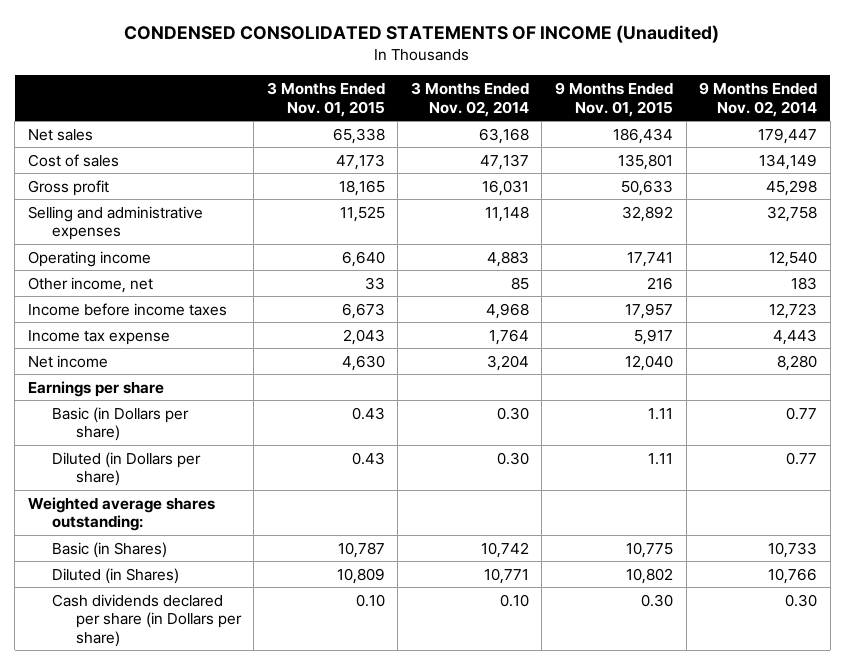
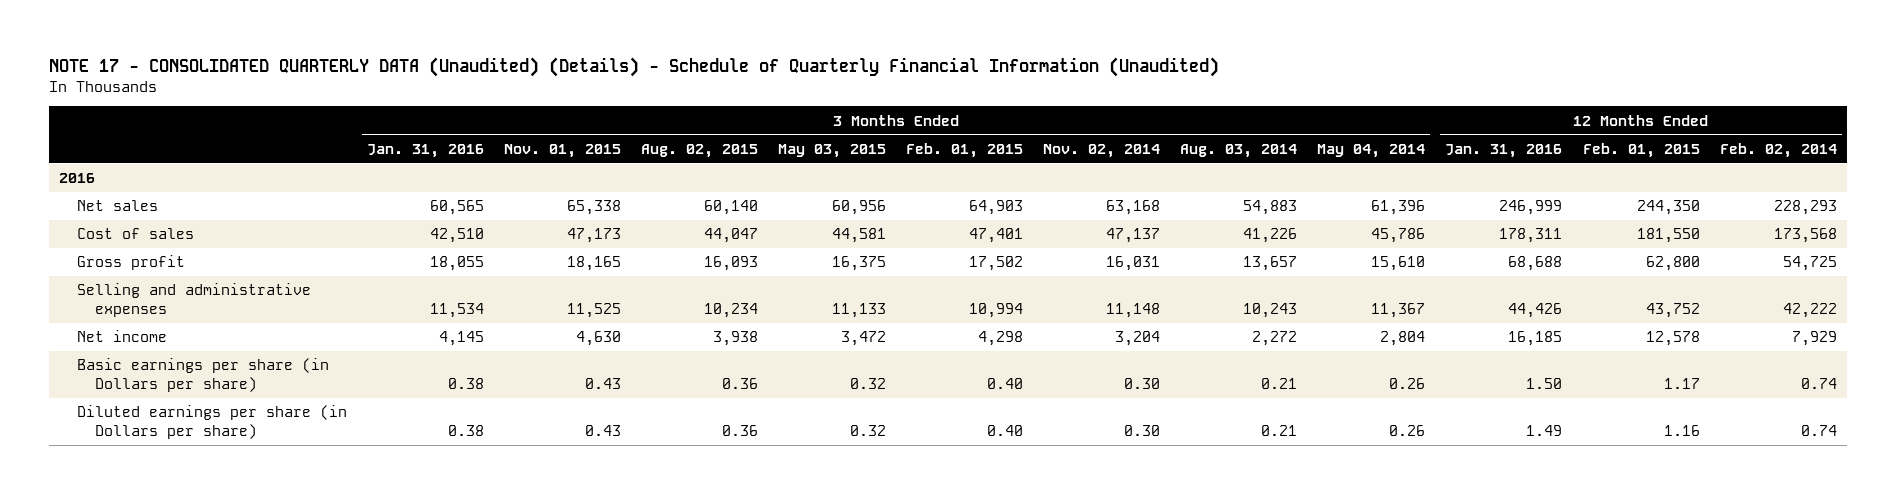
- CONDENSED CONSOLIDATED STATEMENTS OF INCOME (Unaudited)
+ NOTE 17 - CONSOLIDATED QUARTERLY DATA (Unaudited) (Details) - Schedule of Quarterly Financial Information (Unaudited)
- | 3 Months Ended Nov. 01, 2015 | 3 Months Ended Nov. 02, 2014 | 9 Months Ended Nov. 01, 2015 | 9 Months Ended Nov. 02, 2014
+ | 3 Months Ended Jan. 31, 2016 | 3 Months Ended Nov. 01, 2015 | 3 Months Ended Aug. 02, 2015 | 3 Months Ended May 03, 2015 | 3 Months Ended Feb. 01, 2015 | 3 Months Ended Nov. 02, 2014 | 3 Months Ended Aug. 03, 2014 | 3 Months Ended May 04, 2014 | 12 Months Ended Jan. 31, 2016 | 12 Months Ended Feb. 01, 2015 | 12 Months Ended Feb. 02, 2014
+ 2016
- Operating income | 6,640 | 4,883 | 17,741 | 12,540
- Other income, net | 33 | 85 | 216 | 183
- Income before income taxes | 6,673 | 4,968 | 17,957 | 12,723
- Income tax expense | 2,043 | 1,764 | 5,917 | 4,443
- Earnings per share
- Basic (in Dollars per share) | 0.43 | 0.30 | 1.11 | 0.77
- Diluted (in Dollars per share) | 0.43 | 0.30 | 1.11 | 0.77
- Weighted average shares outstanding:
- Basic (in Shares) | 10,787 | 10,742 | 10,775 | 10,733
- Diluted (in Shares) | 10,809 | 10,771 | 10,802 | 10,766
- Cash dividends declared per share (in Dollars per share) | 0.10 | 0.10 | 0.30 | 0.30
+ Basic earnings per share (in Dollars per share) | 0.38 | 0.43 | 0.36 | 0.32 | 0.40 | 0.30 | 0.21 | 0.26 | 1.50 | 1.17 | 0.74
+ Diluted earnings per share (in Dollars per share) | 0.38 | 0.43 | 0.36 | 0.32 | 0.40 | 0.30 | 0.21 | 0.26 | 1.49 | 1.16 | 0.74

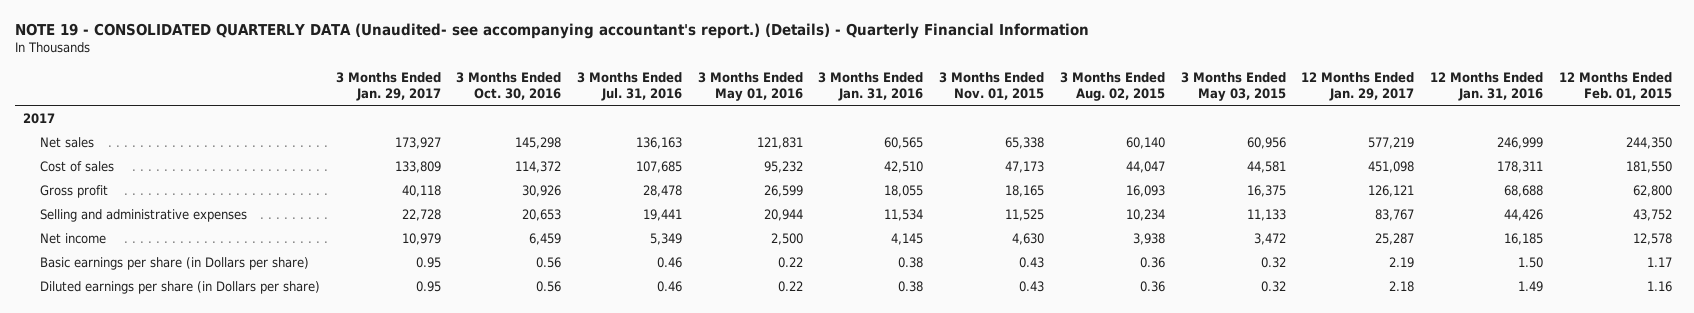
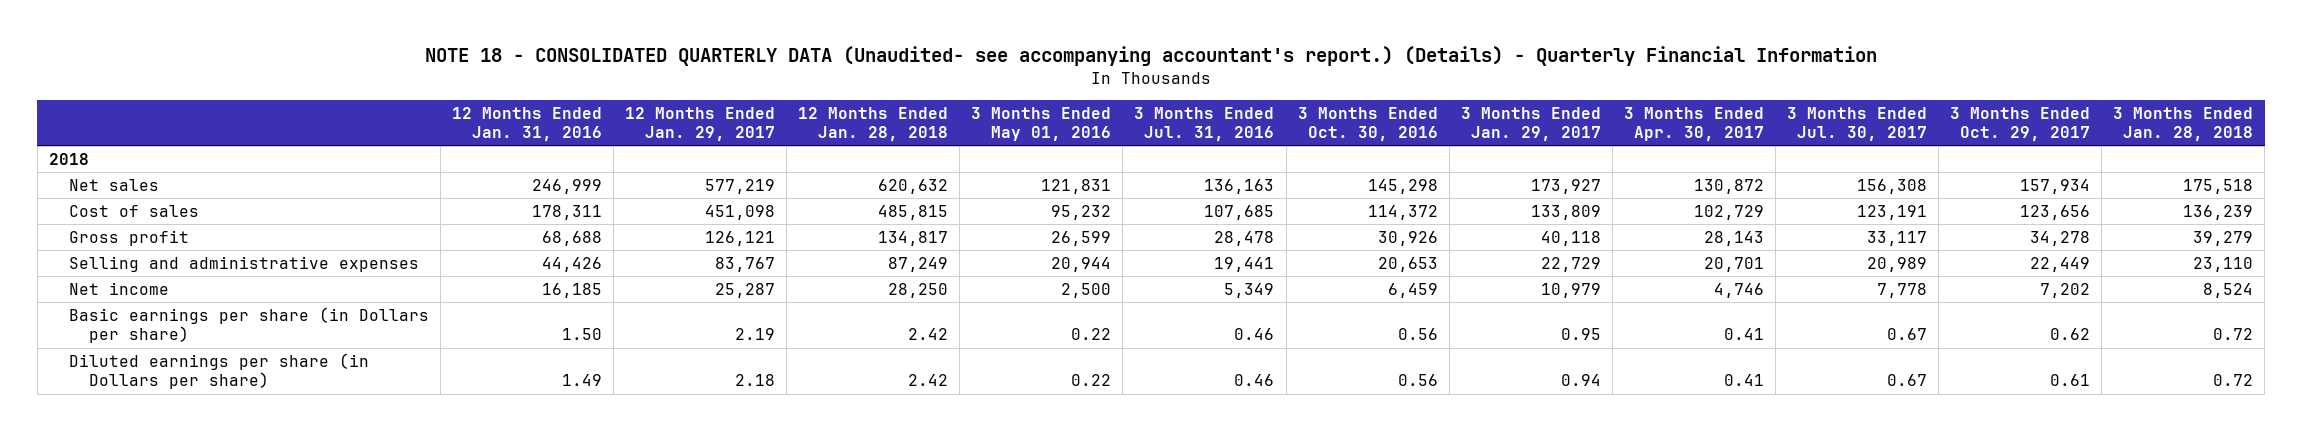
- NOTE 19 - CONSOLIDATED QUARTERLY DATA (Unaudited- see accompanying accountant's report.) (Details) - Quarterly Financial Information
+ NOTE 18 - CONSOLIDATED QUARTERLY DATA (Unaudited- see accompanying accountant's report.) (Details) - Quarterly Financial Information
- | 3 Months Ended Jan. 29, 2017 | 3 Months Ended Oct. 30, 2016 | 3 Months Ended Jul. 31, 2016 | 3 Months Ended May 01, 2016 | 3 Months Ended Jan. 31, 2016 | 3 Months Ended Nov. 01, 2015 | 3 Months Ended Aug. 02, 2015 | 3 Months Ended May 03, 2015 | 12 Months Ended Jan. 29, 2017 | 12 Months Ended Jan. 31, 2016 | 12 Months Ended Feb. 01, 2015
+ | 12 Months Ended Jan. 31, 2016 | 12 Months Ended Jan. 29, 2017 | 12 Months Ended Jan. 28, 2018 | 3 Months Ended May 01, 2016 | 3 Months Ended Jul. 31, 2016 | 3 Months Ended Oct. 30, 2016 | 3 Months Ended Jan. 29, 2017 | 3 Months Ended Apr. 30, 2017 | 3 Months Ended Jul. 30, 2017 | 3 Months Ended Oct. 29, 2017 | 3 Months Ended Jan. 28, 2018
- 2017
+ 2018
- Selling and administrative expenses | 22,728 | 20,653 | 19,441 | 20,944 | 11,534 | 11,525 | 10,234 | 11,133 | 83,767 | 44,426 | 43,752
+ Selling and administrative expenses | 44,426 | 83,767 | 87,249 | 20,944 | 19,441 | 20,653 | 22,729 | 20,701 | 20,989 | 22,449 | 23,110
- Diluted earnings per share (in Dollars per share) | 0.95 | 0.56 | 0.46 | 0.22 | 0.38 | 0.43 | 0.36 | 0.32 | 2.18 | 1.49 | 1.16
+ Diluted earnings per share (in Dollars per share) | 1.49 | 2.18 | 2.42 | 0.22 | 0.46 | 0.56 | 0.94 | 0.41 | 0.67 | 0.61 | 0.72

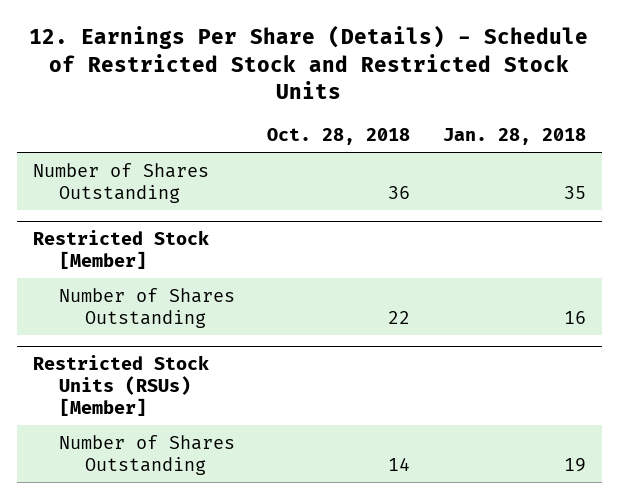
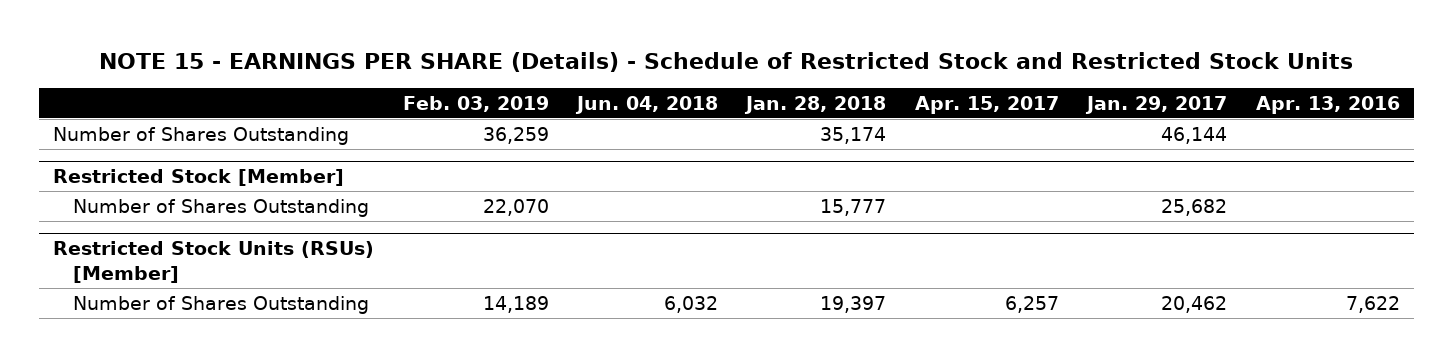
- 12. Earnings Per Share (Details) - Schedule of Restricted Stock and Restricted Stock Units
+ NOTE 15 - EARNINGS PER SHARE (Details) - Schedule of Restricted Stock and Restricted Stock Units
- | Oct. 28, 2018 | Jan. 28, 2018
+ | Feb. 03, 2019 | Jun. 04, 2018 | Jan. 28, 2018 | Apr. 15, 2017 | Jan. 29, 2017 | Apr. 13, 2016
- Number of Shares Outstanding | 36 | 35
+ Number of Shares Outstanding | 36,259 | | 35,174 | | 46,144 |
@ Restricted Stock [Member]
- Number of Shares Outstanding | 22 | 16
+ Number of Shares Outstanding | 22,070 | | 15,777 | | 25,682 |
@ Restricted Stock Units (RSUs) [Member]
- Number of Shares Outstanding | 14 | 19
+ Number of Shares Outstanding | 14,189 | 6,032 | 19,397 | 6,257 | 20,462 | 7,622

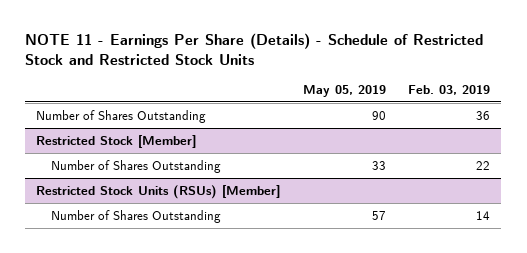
- NOTE 15 - EARNINGS PER SHARE (Details) - Schedule of Restricted Stock and Restricted Stock Units
+ NOTE 11 - Earnings Per Share (Details) - Schedule of Restricted Stock and Restricted Stock Units
- | Feb. 03, 2019 | Jun. 04, 2018 | Jan. 28, 2018 | Apr. 15, 2017 | Jan. 29, 2017 | Apr. 13, 2016
+ | May 05, 2019 | Feb. 03, 2019
- Number of Shares Outstanding | 36,259 | | 35,174 | | 46,144 |
+ Number of Shares Outstanding | 90 | 36
@ Restricted Stock [Member]
- Number of Shares Outstanding | 22,070 | | 15,777 | | 25,682 |
+ Number of Shares Outstanding | 33 | 22
@ Restricted Stock Units (RSUs) [Member]
- Number of Shares Outstanding | 14,189 | 6,032 | 19,397 | 6,257 | 20,462 | 7,622
+ Number of Shares Outstanding | 57 | 14

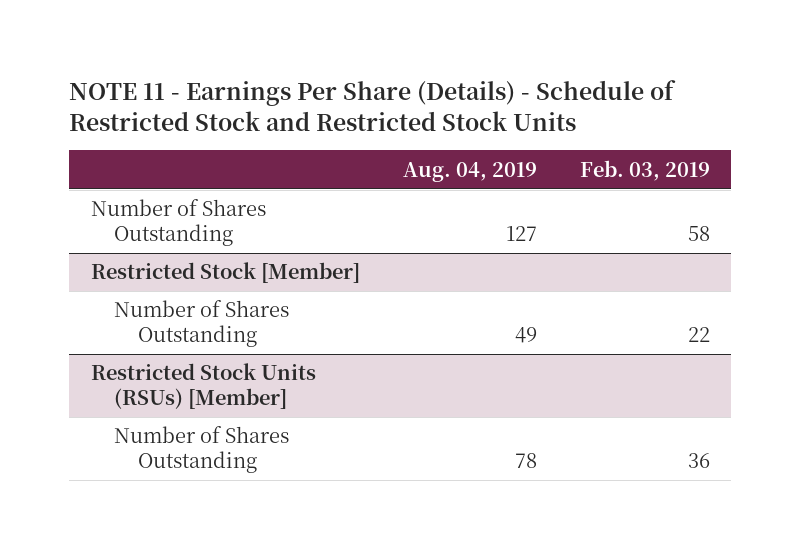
- | May 05, 2019 | Feb. 03, 2019
+ | Aug. 04, 2019 | Feb. 03, 2019
- Number of Shares Outstanding | 90 | 36
+ Number of Shares Outstanding | 127 | 58
@ Restricted Stock Units (RSUs) [Member]
- Number of Shares Outstanding | 57 | 14
+ Number of Shares Outstanding | 78 | 36

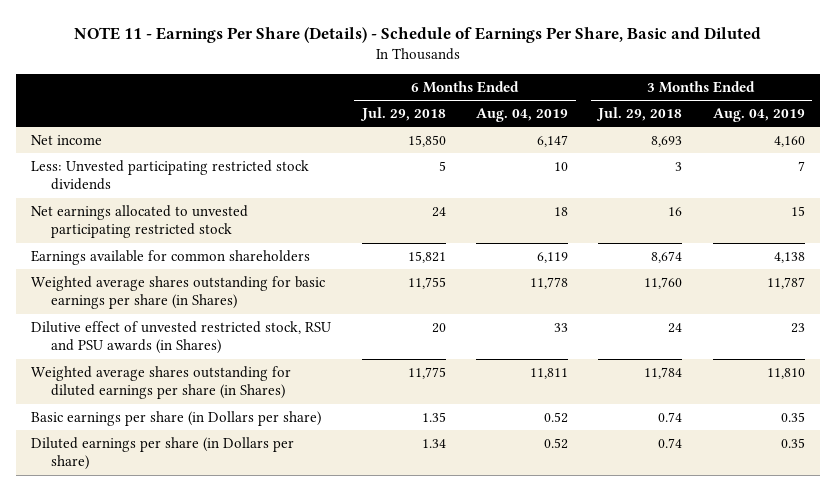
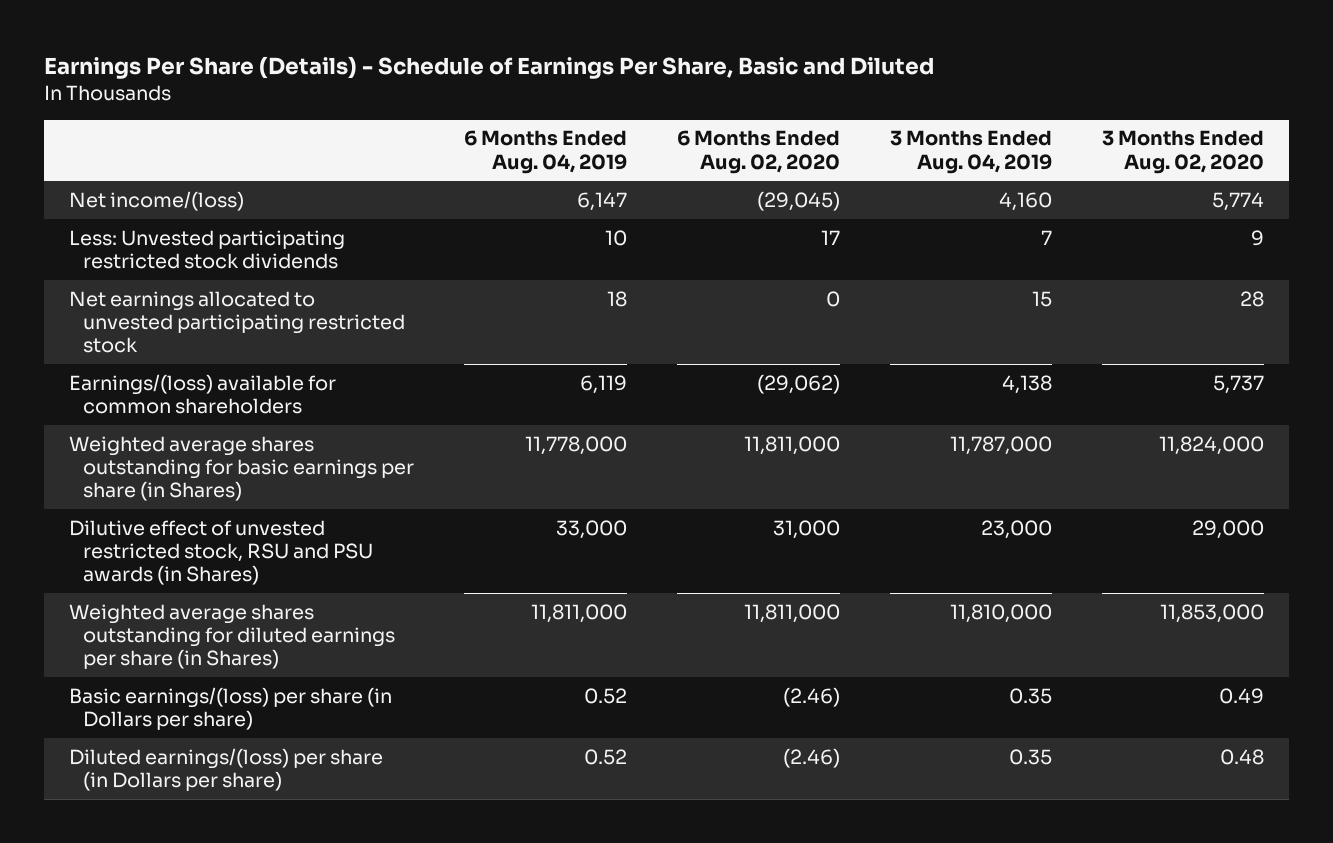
- NOTE 11 - Earnings Per Share (Details) - Schedule of Earnings Per Share, Basic and Diluted
+ Earnings Per Share (Details) - Schedule of Earnings Per Share, Basic and Diluted
- | 6 Months Ended Jul. 29, 2018 | 6 Months Ended Aug. 04, 2019 | 3 Months Ended Jul. 29, 2018 | 3 Months Ended Aug. 04, 2019
+ | 6 Months Ended Aug. 04, 2019 | 6 Months Ended Aug. 02, 2020 | 3 Months Ended Aug. 04, 2019 | 3 Months Ended Aug. 02, 2020
- Net income | 15,850 | 6,147 | 8,693 | 4,160
+ Net income/(loss) | 6,147 | (29,045) | 4,160 | 5,774
- Earnings available for common shareholders | 15,821 | 6,119 | 8,674 | 4,138
- Weighted average shares outstanding for basic earnings per share (in Shares) | 11,755 | 11,778 | 11,760 | 11,787
- Dilutive effect of unvested restricted stock, RSU and PSU awards (in Shares) | 20 | 33 | 24 | 23
- Weighted average shares outstanding for diluted earnings per share (in Shares) | 11,775 | 11,811 | 11,784 | 11,810
- Basic earnings per share (in Dollars per share) | 1.35 | 0.52 | 0.74 | 0.35
- Diluted earnings per share (in Dollars per share) | 1.34 | 0.52 | 0.74 | 0.35
+ Earnings/(loss) available for common shareholders | 6,119 | (29,062) | 4,138 | 5,737
+ Weighted average shares outstanding for basic earnings per share (in Shares) | 11,778,000 | 11,811,000 | 11,787,000 | 11,824,000
+ Dilutive effect of unvested restricted stock, RSU and PSU awards (in Shares) | 33,000 | 31,000 | 23,000 | 29,000
+ Weighted average shares outstanding for diluted earnings per share (in Shares) | 11,811,000 | 11,811,000 | 11,810,000 | 11,853,000
+ Basic earnings/(loss) per share (in Dollars per share) | 0.52 | (2.46) | 0.35 | 0.49
+ Diluted earnings/(loss) per share (in Dollars per share) | 0.52 | (2.46) | 0.35 | 0.48

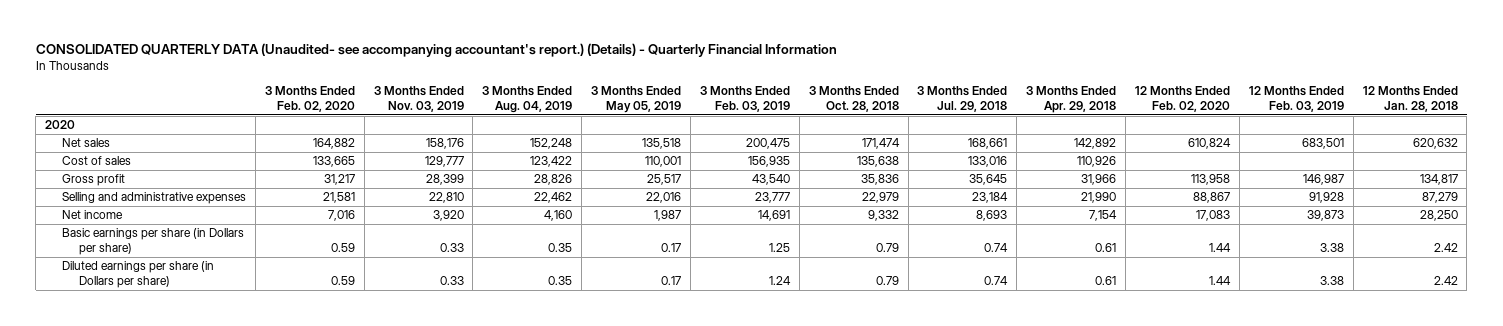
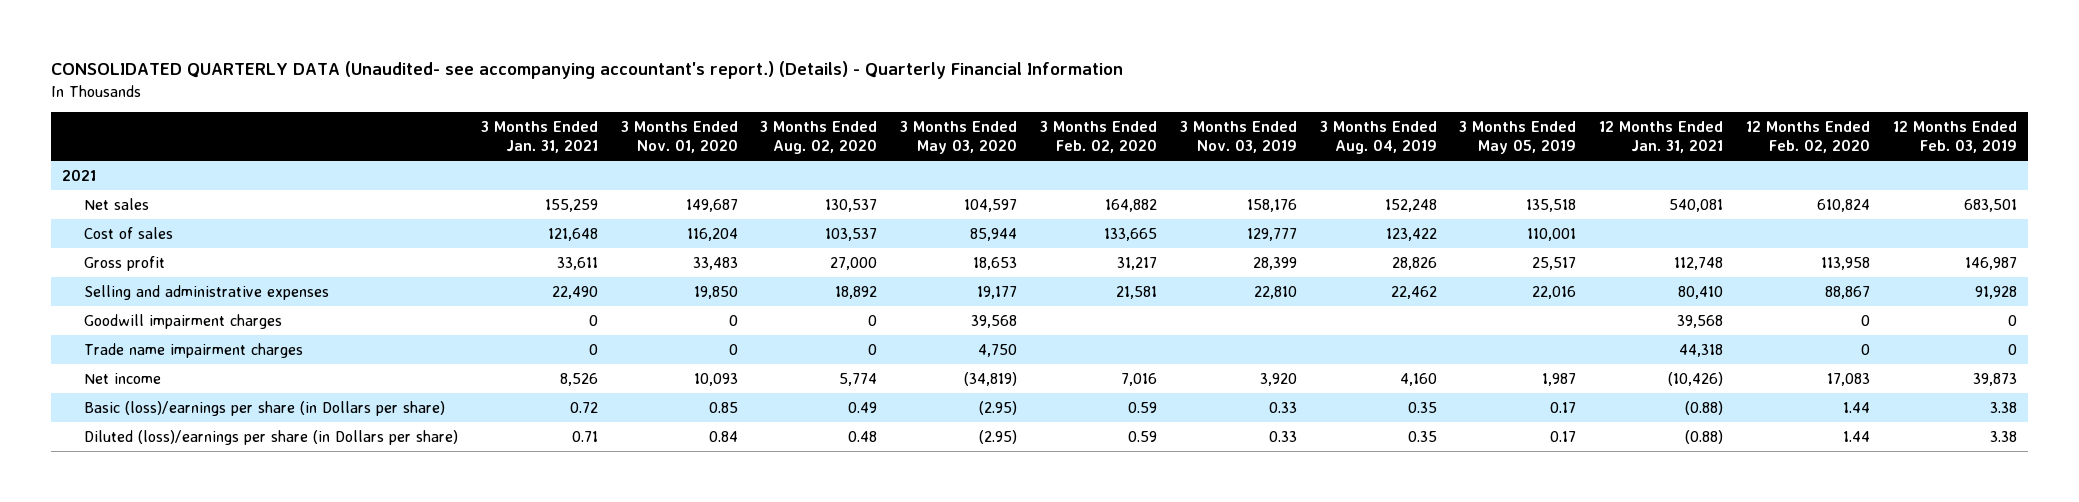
- | 3 Months Ended Feb. 02, 2020 | 3 Months Ended Nov. 03, 2019 | 3 Months Ended Aug. 04, 2019 | 3 Months Ended May 05, 2019 | 3 Months Ended Feb. 03, 2019 | 3 Months Ended Oct. 28, 2018 | 3 Months Ended Jul. 29, 2018 | 3 Months Ended Apr. 29, 2018 | 12 Months Ended Feb. 02, 2020 | 12 Months Ended Feb. 03, 2019 | 12 Months Ended Jan. 28, 2018
+ | 3 Months Ended Jan. 31, 2021 | 3 Months Ended Nov. 01, 2020 | 3 Months Ended Aug. 02, 2020 | 3 Months Ended May 03, 2020 | 3 Months Ended Feb. 02, 2020 | 3 Months Ended Nov. 03, 2019 | 3 Months Ended Aug. 04, 2019 | 3 Months Ended May 05, 2019 | 12 Months Ended Jan. 31, 2021 | 12 Months Ended Feb. 02, 2020 | 12 Months Ended Feb. 03, 2019
- 2020
+ 2021
+ Goodwill impairment charges | 0 | 0 | 0 | 39,568 | | | | | 39,568 | 0 | 0
+ Trade name impairment charges | 0 | 0 | 0 | 4,750 | | | | | 44,318 | 0 | 0
- Basic earnings per share (in Dollars per share) | 0.59 | 0.33 | 0.35 | 0.17 | 1.25 | 0.79 | 0.74 | 0.61 | 1.44 | 3.38 | 2.42
- Diluted earnings per share (in Dollars per share) | 0.59 | 0.33 | 0.35 | 0.17 | 1.24 | 0.79 | 0.74 | 0.61 | 1.44 | 3.38 | 2.42
+ Basic (loss)/earnings per share (in Dollars per share) | 0.72 | 0.85 | 0.49 | (2.95) | 0.59 | 0.33 | 0.35 | 0.17 | (0.88) | 1.44 | 3.38
+ Diluted (loss)/earnings per share (in Dollars per share) | 0.71 | 0.84 | 0.48 | (2.95) | 0.59 | 0.33 | 0.35 | 0.17 | (0.88) | 1.44 | 3.38

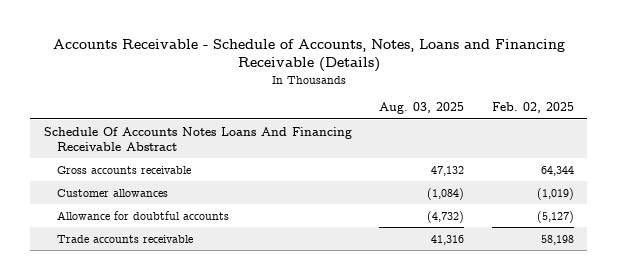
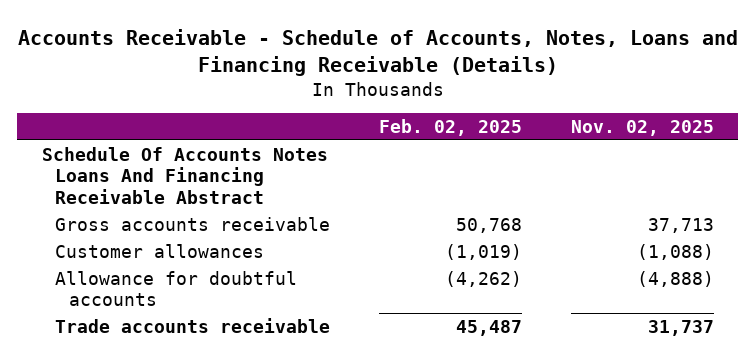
- | Aug. 03, 2025 | Feb. 02, 2025
+ | Feb. 02, 2025 | Nov. 02, 2025
- Gross accounts receivable | 47,132 | 64,344
+ Gross accounts receivable | 50,768 | 37,713
- Allowance for doubtful accounts | (4,732) | (5,127)
- Trade accounts receivable | 41,316 | 58,198
+ Allowance for doubtful accounts | (4,262) | (4,888)
+ Trade accounts receivable | 45,487 | 31,737

